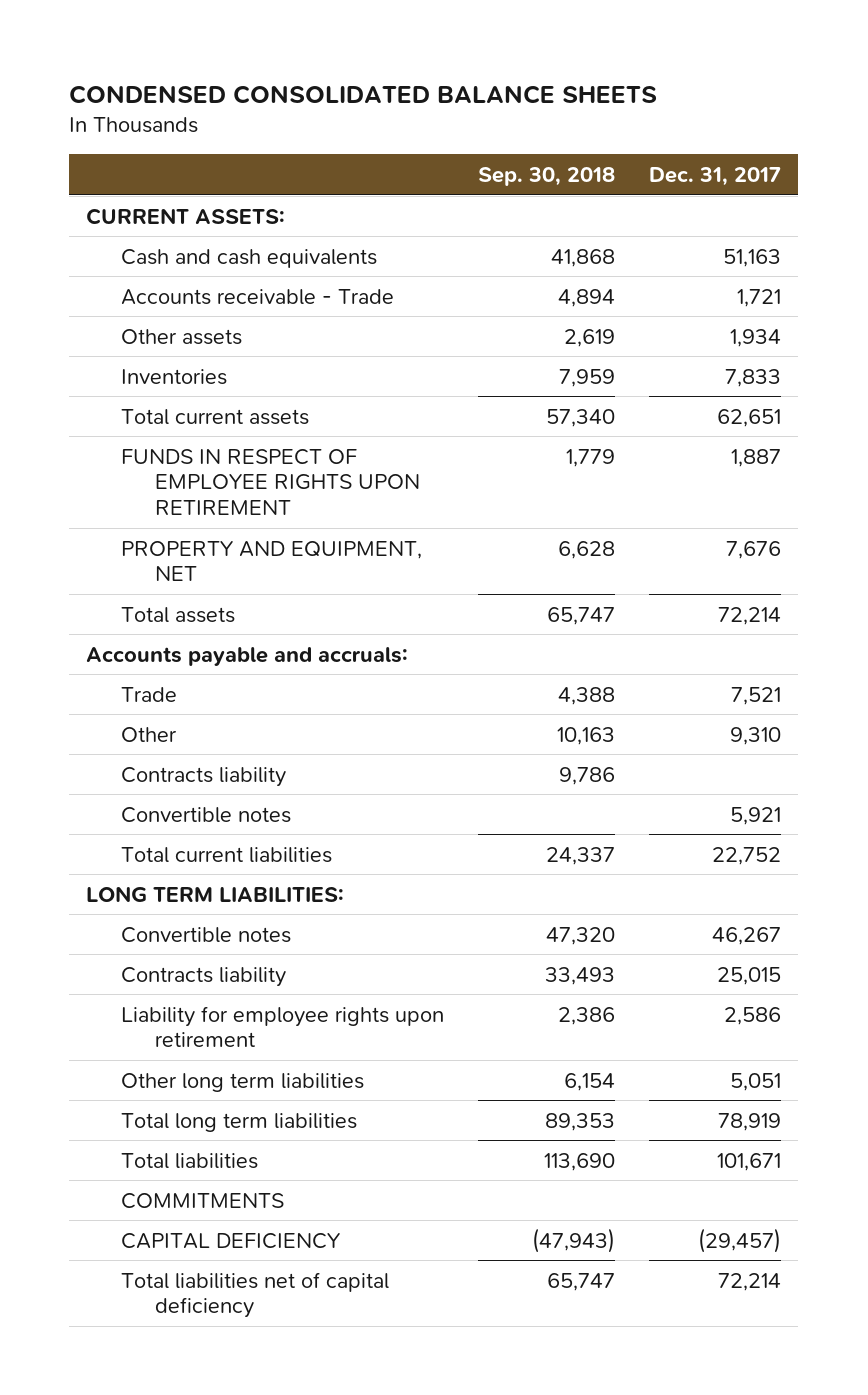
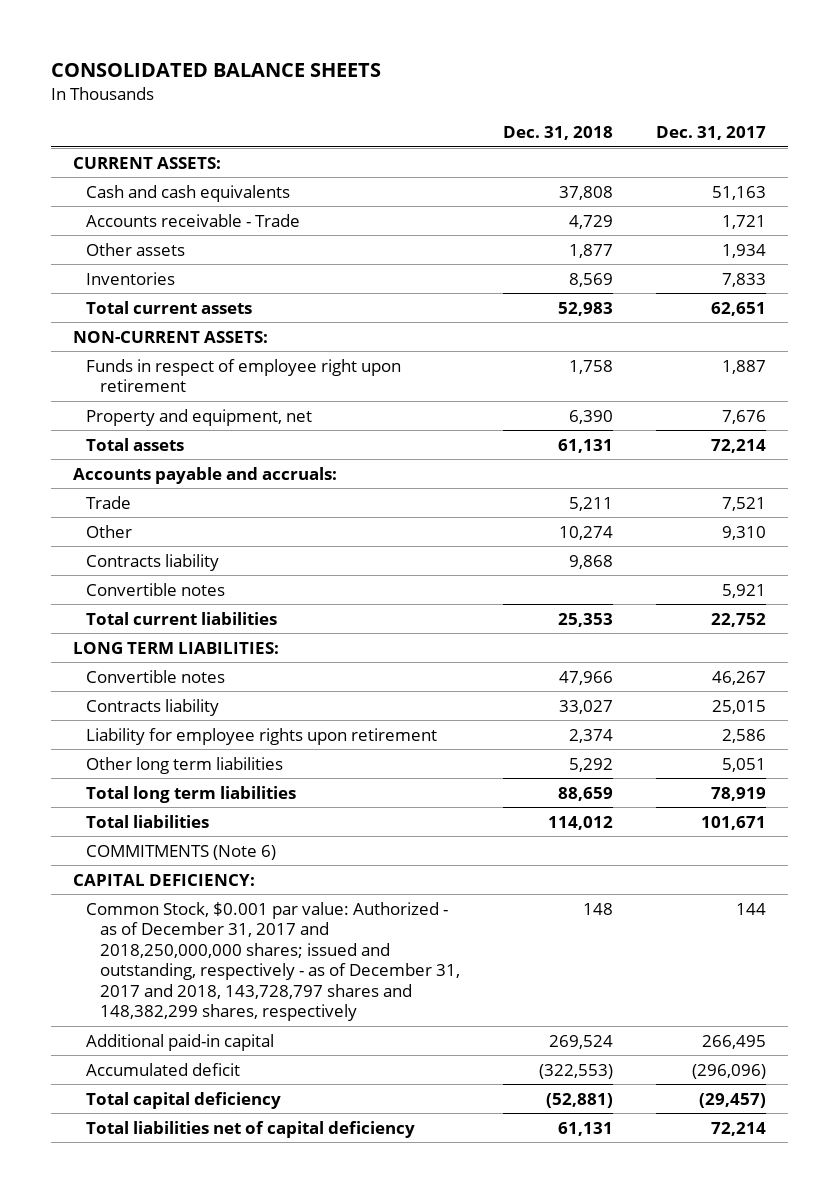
- CONDENSED CONSOLIDATED BALANCE SHEETS
+ CONSOLIDATED BALANCE SHEETS
- | Sep. 30, 2018 | Dec. 31, 2017
+ | Dec. 31, 2018 | Dec. 31, 2017
- FUNDS IN RESPECT OF EMPLOYEE RIGHTS UPON RETIREMENT | 1,779 | 1,887
- PROPERTY AND EQUIPMENT, NET | 6,628 | 7,676
+ NON-CURRENT ASSETS:
+ Funds in respect of employee right upon retirement | 1,758 | 1,887
+ Property and equipment, net | 6,390 | 7,676
- COMMITMENTS
- CAPITAL DEFICIENCY | (47,943) | (29,457)
+ COMMITMENTS (Note 6)
+ CAPITAL DEFICIENCY:
+ Common Stock, $0.001 par value: Authorized - as of December 31, 2017 and 2018,250,000,000 shares; issued and outstanding, respectively - as of December 31, 2017 and 2018, 143,728,797 shares and 148,382,299 shares, respectively | 148 | 144
+ Additional paid-in capital | 269,524 | 266,495
+ Accumulated deficit | (322,553) | (296,096)
+ Total capital deficiency | (52,881) | (29,457)

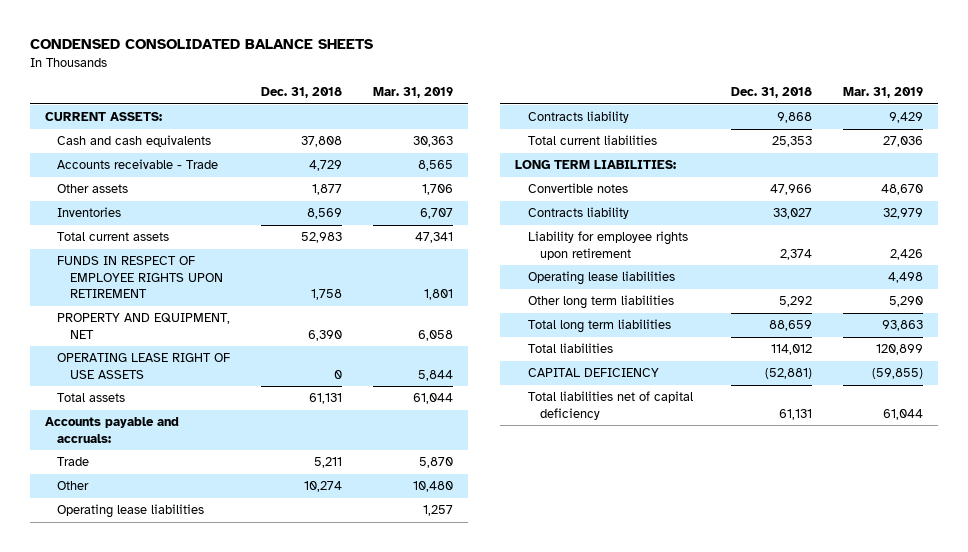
- CONSOLIDATED BALANCE SHEETS
+ CONDENSED CONSOLIDATED BALANCE SHEETS
- | Dec. 31, 2018 | Dec. 31, 2017
+ | Dec. 31, 2018 | Mar. 31, 2019
- NON-CURRENT ASSETS:
- Funds in respect of employee right upon retirement | 1,758 | 1,887
- Property and equipment, net | 6,390 | 7,676
+ FUNDS IN RESPECT OF EMPLOYEE RIGHTS UPON RETIREMENT | 1,758 | 1,801
+ PROPERTY AND EQUIPMENT, NET | 6,390 | 6,058
+ OPERATING LEASE RIGHT OF USE ASSETS | 0 | 5,844
+ Operating lease liabilities | | 1,257
- Convertible notes | | 5,921
+ Operating lease liabilities | | 4,498
- COMMITMENTS (Note 6)
- CAPITAL DEFICIENCY:
- Common Stock, $0.001 par value: Authorized - as of December 31, 2017 and 2018,250,000,000 shares; issued and outstanding, respectively - as of December 31, 2017 and 2018, 143,728,797 shares and 148,382,299 shares, respectively | 148 | 144
- Additional paid-in capital | 269,524 | 266,495
- Accumulated deficit | (322,553) | (296,096)
- Total capital deficiency | (52,881) | (29,457)
+ CAPITAL DEFICIENCY | (52,881) | (59,855)

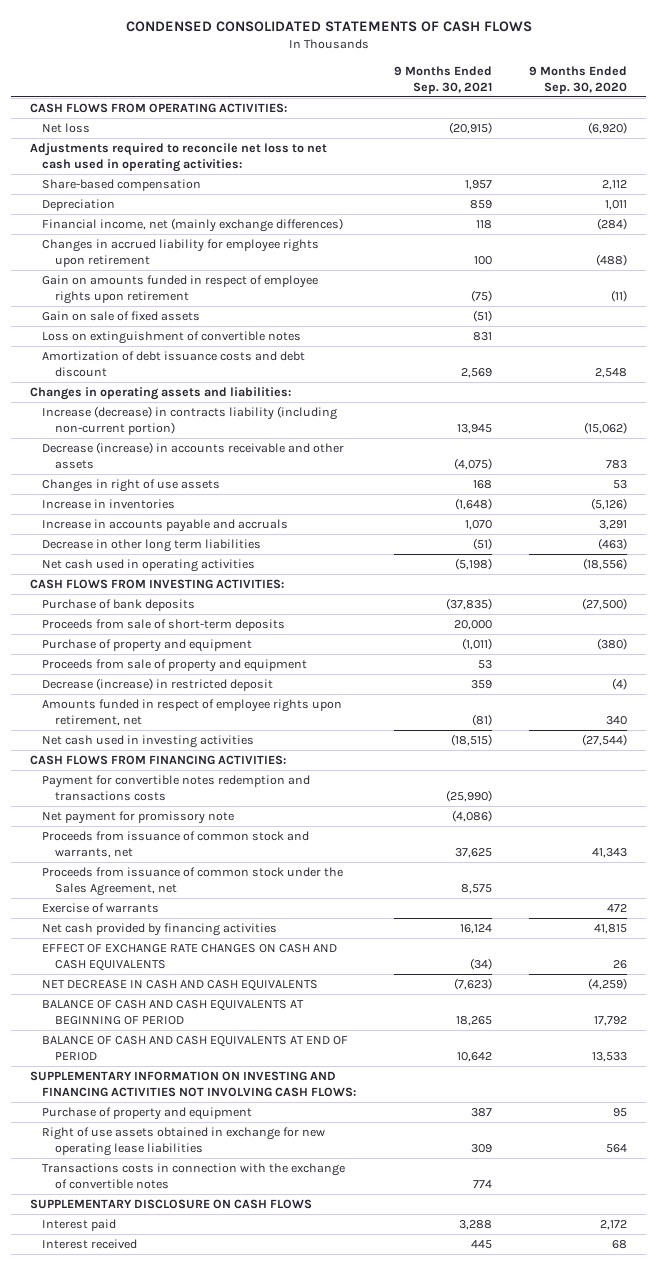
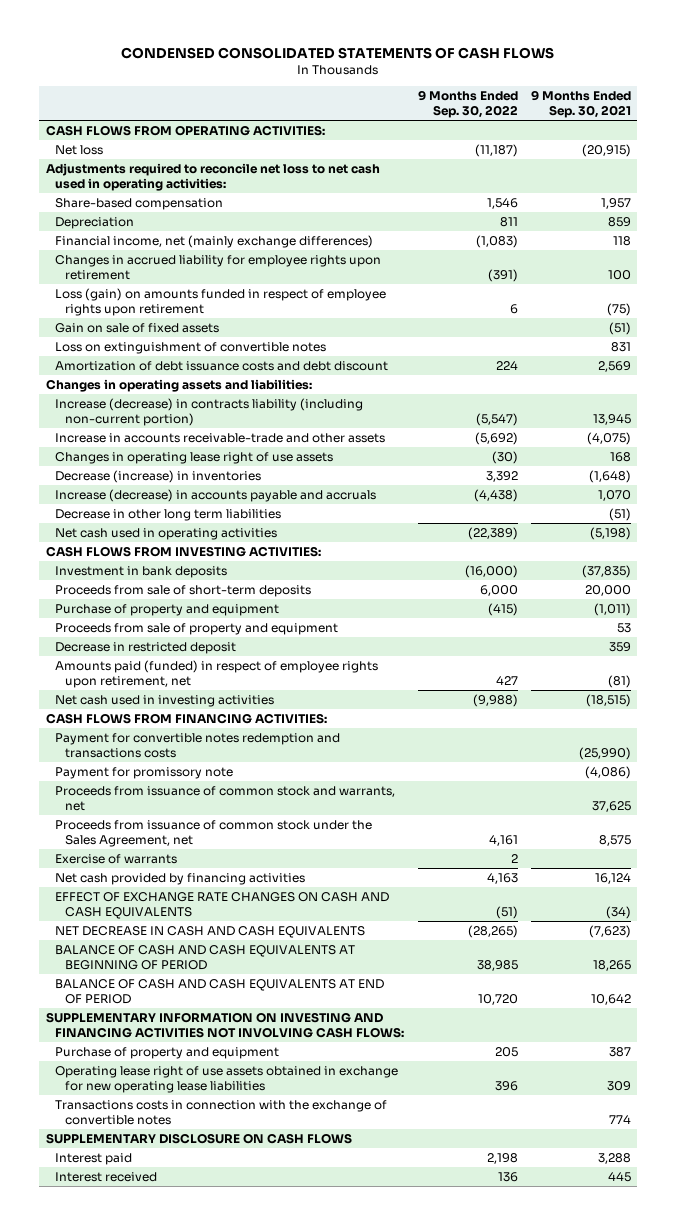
- | 9 Months Ended Sep. 30, 2021 | 9 Months Ended Sep. 30, 2020
+ | 9 Months Ended Sep. 30, 2022 | 9 Months Ended Sep. 30, 2021
- Gain on amounts funded in respect of employee rights upon retirement | (75) | (11)
+ Loss (gain) on amounts funded in respect of employee rights upon retirement | 6 | (75)
- Decrease (increase) in accounts receivable and other assets | (4,075) | 783
- Changes in right of use assets | 168 | 53
- Increase in inventories | (1,648) | (5,126)
- Increase in accounts payable and accruals | 1,070 | 3,291
+ Increase in accounts receivable-trade and other assets | (5,692) | (4,075)
+ Changes in operating lease right of use assets | (30) | 168
+ Decrease (increase) in inventories | 3,392 | (1,648)
+ Increase (decrease) in accounts payable and accruals | (4,438) | 1,070
- Purchase of bank deposits | (37,835) | (27,500)
+ Investment in bank deposits | (16,000) | (37,835)
- Decrease (increase) in restricted deposit | 359 | (4)
- Amounts funded in respect of employee rights upon retirement, net | (81) | 340
+ Decrease in restricted deposit | | 359
+ Amounts paid (funded) in respect of employee rights upon retirement, net | 427 | (81)
- Net payment for promissory note | (4,086) |
+ Payment for promissory note | | (4,086)
- Right of use assets obtained in exchange for new operating lease liabilities | 309 | 564
+ Operating lease right of use assets obtained in exchange for new operating lease liabilities | 396 | 309

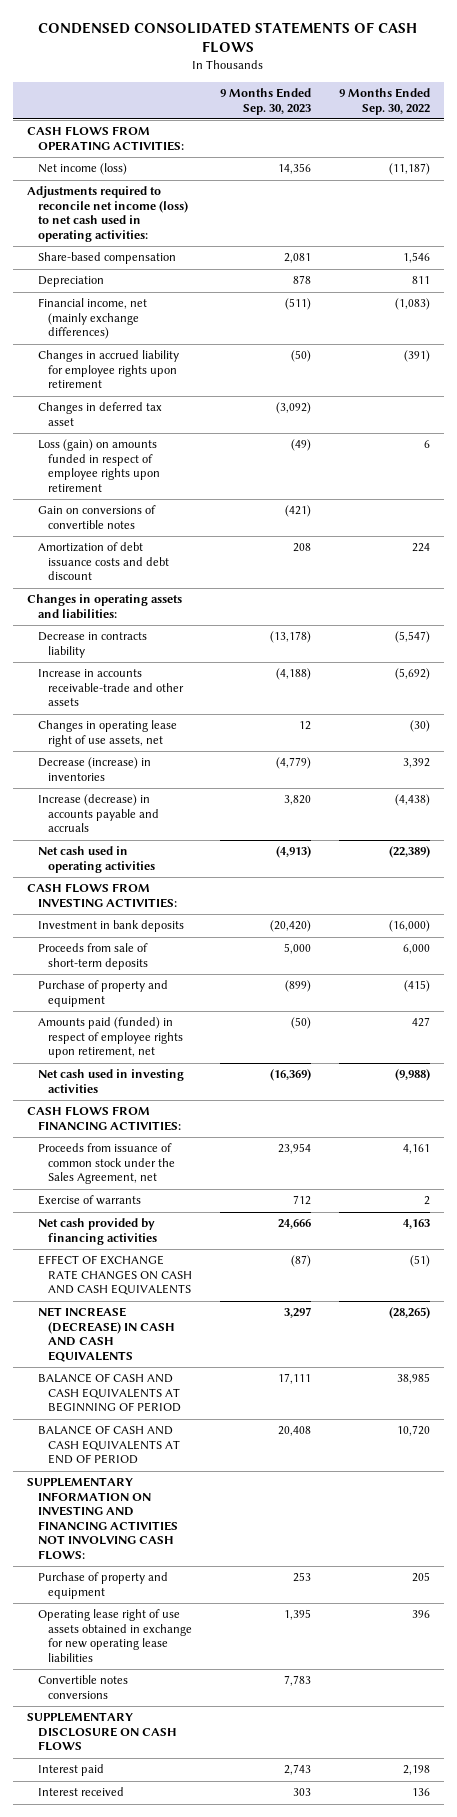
- | 9 Months Ended Sep. 30, 2022 | 9 Months Ended Sep. 30, 2021
+ | 9 Months Ended Sep. 30, 2023 | 9 Months Ended Sep. 30, 2022
- Net loss | (11,187) | (20,915)
- Adjustments required to reconcile net loss to net cash used in operating activities:
+ Net income (loss) | 14,356 | (11,187)
+ Adjustments required to reconcile net income (loss) to net cash used in operating activities:
+ Changes in deferred tax asset | (3,092) |
- Gain on sale of fixed assets | | (51)
- Loss on extinguishment of convertible notes | | 831
+ Gain on conversions of convertible notes | (421) |
- Increase (decrease) in contracts liability (including non-current portion) | (5,547) | 13,945
+ Decrease in contracts liability | (13,178) | (5,547)
- Changes in operating lease right of use assets | (30) | 168
+ Changes in operating lease right of use assets, net | 12 | (30)
- Decrease in other long term liabilities | | (51)
- Proceeds from sale of property and equipment | | 53
- Decrease in restricted deposit | | 359
- Payment for convertible notes redemption and transactions costs | | (25,990)
- Payment for promissory note | | (4,086)
- Proceeds from issuance of common stock and warrants, net | | 37,625
- NET DECREASE IN CASH AND CASH EQUIVALENTS | (28,265) | (7,623)
+ NET INCREASE (DECREASE) IN CASH AND CASH EQUIVALENTS | 3,297 | (28,265)
- Transactions costs in connection with the exchange of convertible notes | | 774
+ Convertible notes conversions | 7,783 |

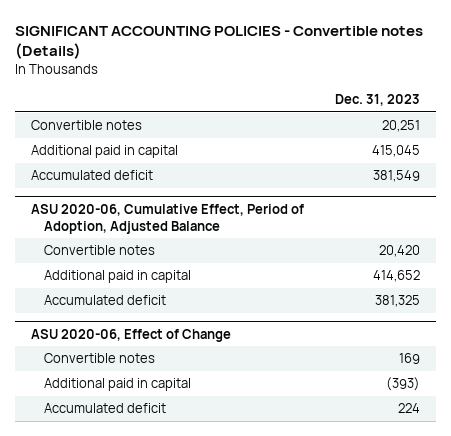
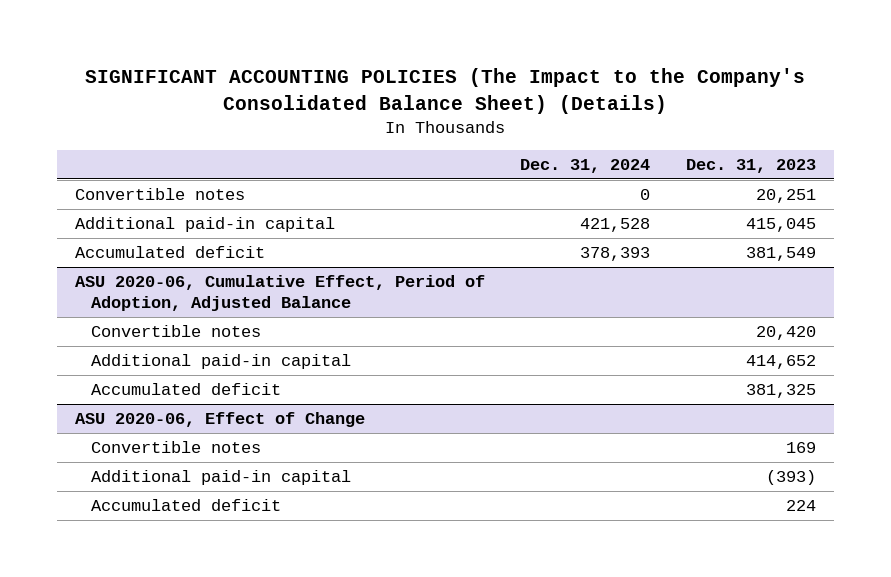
- SIGNIFICANT ACCOUNTING POLICIES - Convertible notes (Details)
+ SIGNIFICANT ACCOUNTING POLICIES (The Impact to the Company's Consolidated Balance Sheet) (Details)
- | Dec. 31, 2023
+ | Dec. 31, 2024 | Dec. 31, 2023
- Additional paid in capital | 415,045
+ Additional paid-in capital | 421,528 | 415,045
@ ASU 2020-06, Cumulative Effect, Period of Adoption, Adjusted Balance
- Additional paid in capital | 414,652
+ Additional paid-in capital | | 414,652
@ ASU 2020-06, Effect of Change
- Additional paid in capital | (393)
+ Additional paid-in capital | | (393)

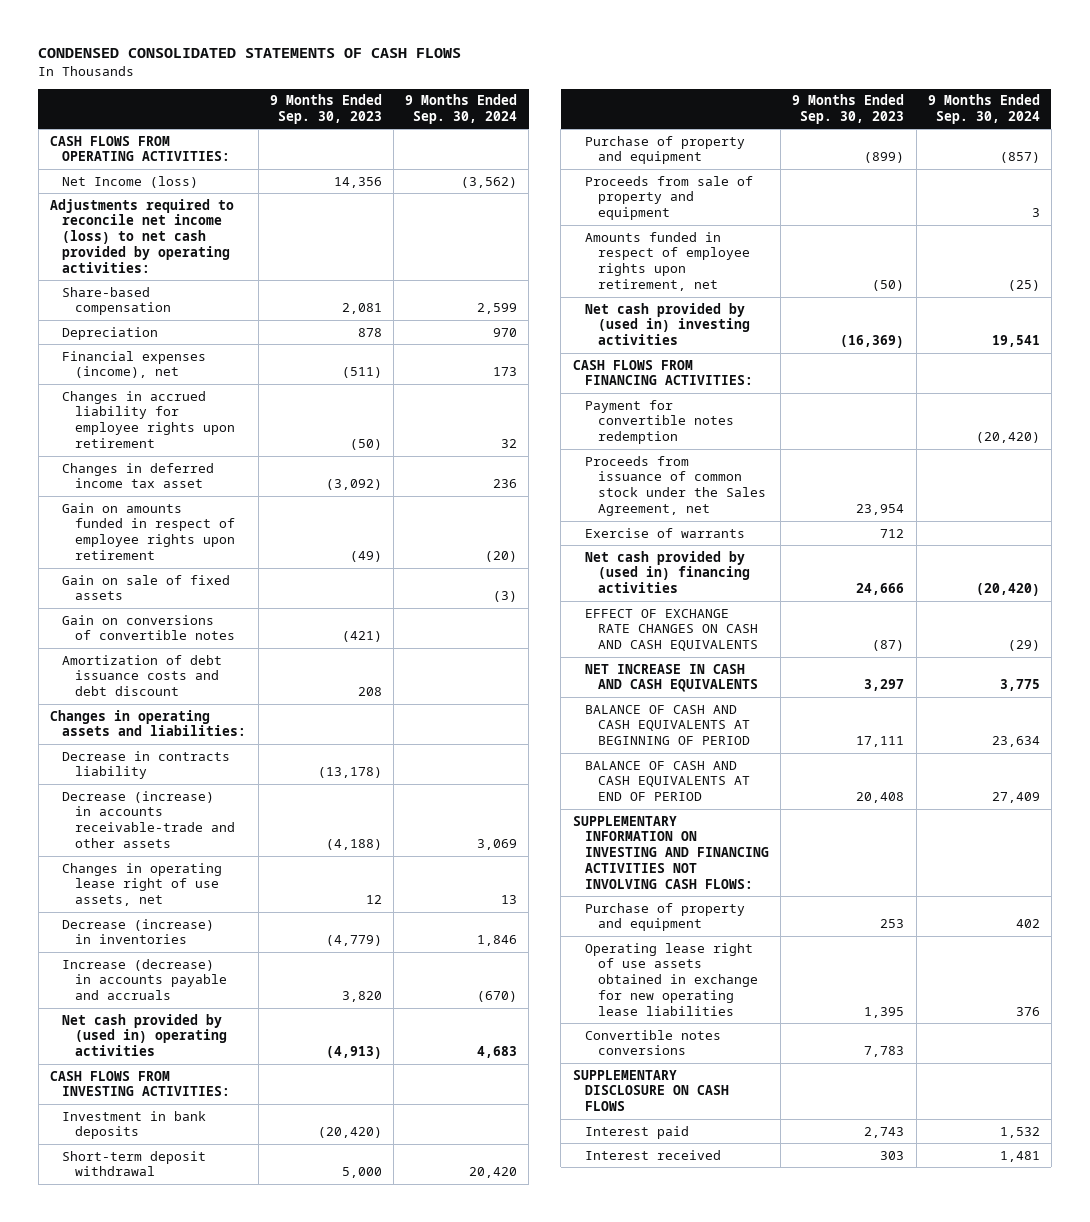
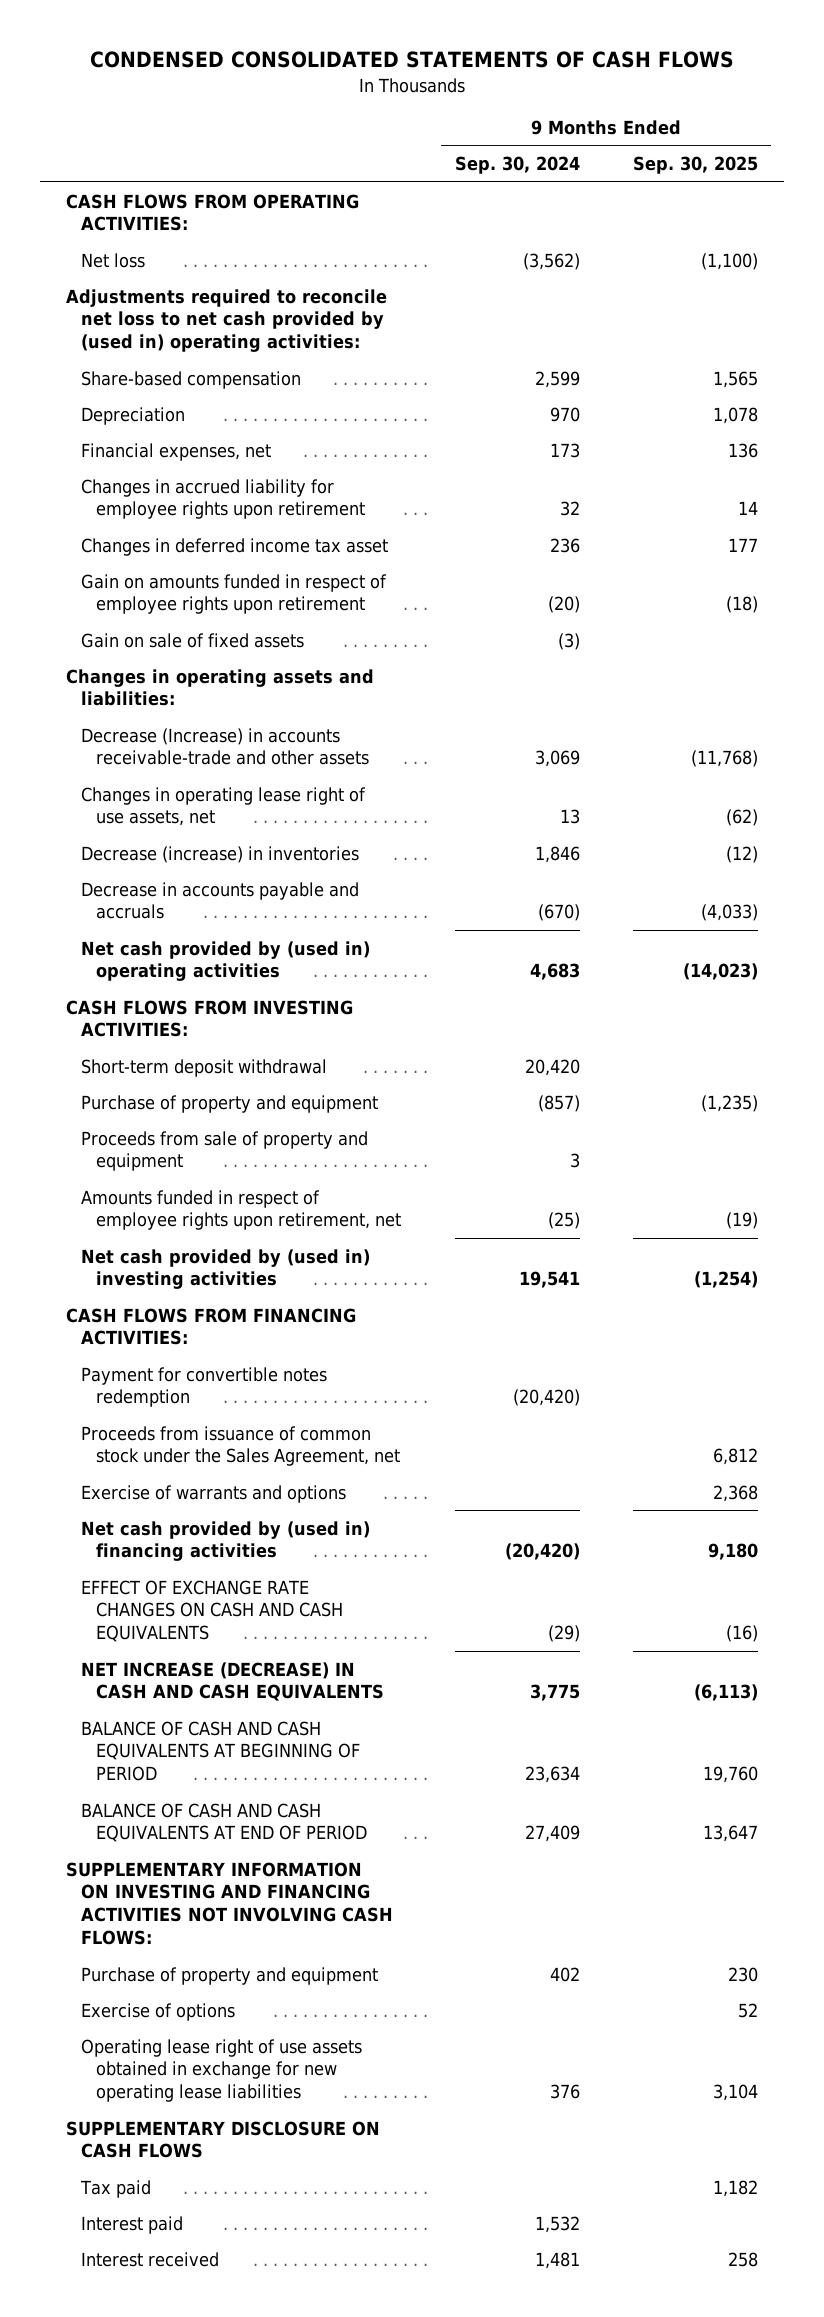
- | 9 Months Ended Sep. 30, 2023 | 9 Months Ended Sep. 30, 2024
+ | 9 Months Ended Sep. 30, 2024 | 9 Months Ended Sep. 30, 2025
- Net Income (loss) | 14,356 | (3,562)
- Adjustments required to reconcile net income (loss) to net cash provided by operating activities:
+ Net loss | (3,562) | (1,100)
+ Adjustments required to reconcile net loss to net cash provided by (used in) operating activities:
- Financial expenses (income), net | (511) | 173
+ Financial expenses, net | 173 | 136
- Gain on conversions of convertible notes | (421) |
- Amortization of debt issuance costs and debt discount | 208 |
- Decrease in contracts liability | (13,178) |
- Decrease (increase) in accounts receivable-trade and other assets | (4,188) | 3,069
+ Decrease (Increase) in accounts receivable-trade and other assets | 3,069 | (11,768)
- Increase (decrease) in accounts payable and accruals | 3,820 | (670)
+ Decrease in accounts payable and accruals | (670) | (4,033)
- Investment in bank deposits | (20,420) |
- Exercise of warrants | 712 |
+ Exercise of warrants and options | | 2,368
- NET INCREASE IN CASH AND CASH EQUIVALENTS | 3,297 | 3,775
+ NET INCREASE (DECREASE) IN CASH AND CASH EQUIVALENTS | 3,775 | (6,113)
+ Exercise of options | | 52
- Convertible notes conversions | 7,783 |
+ Tax paid | | 1,182

